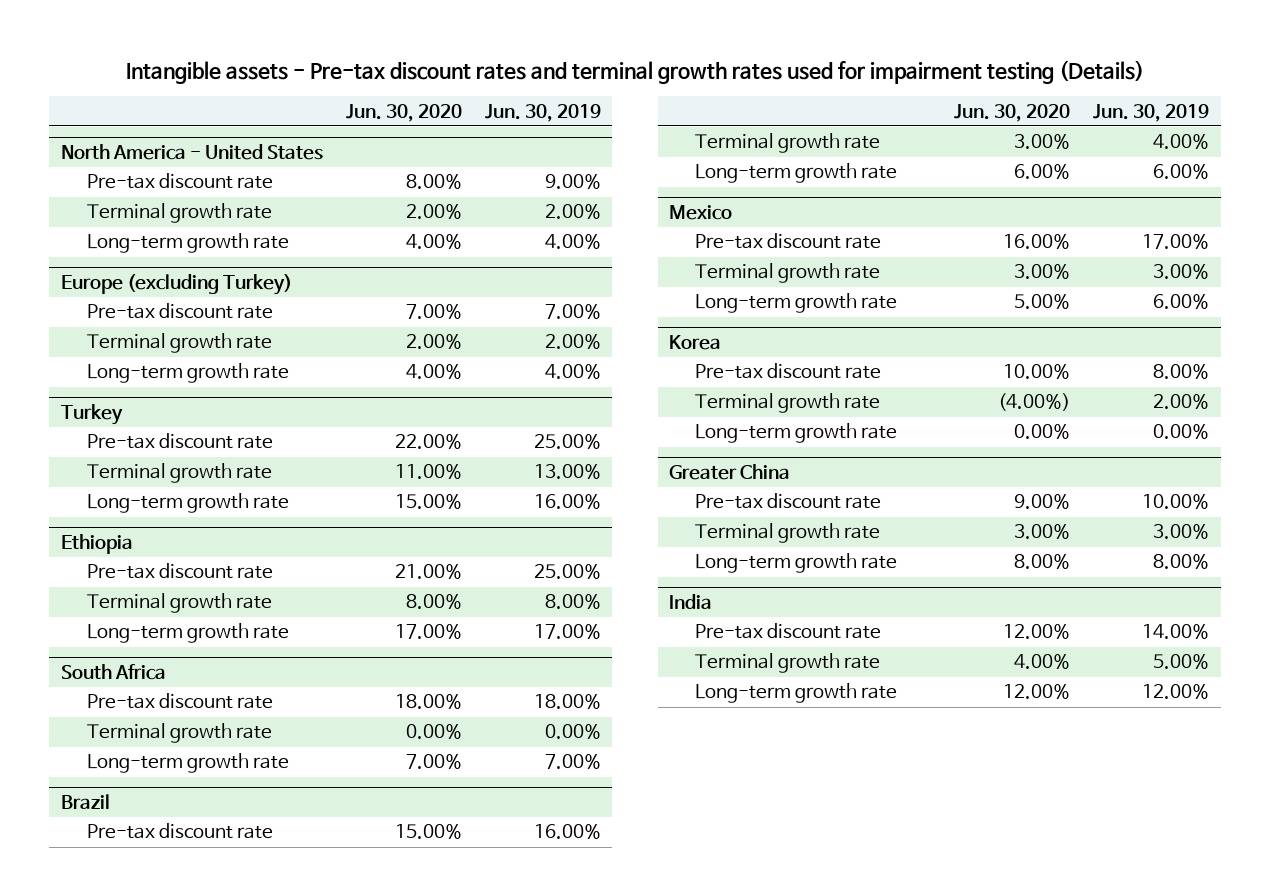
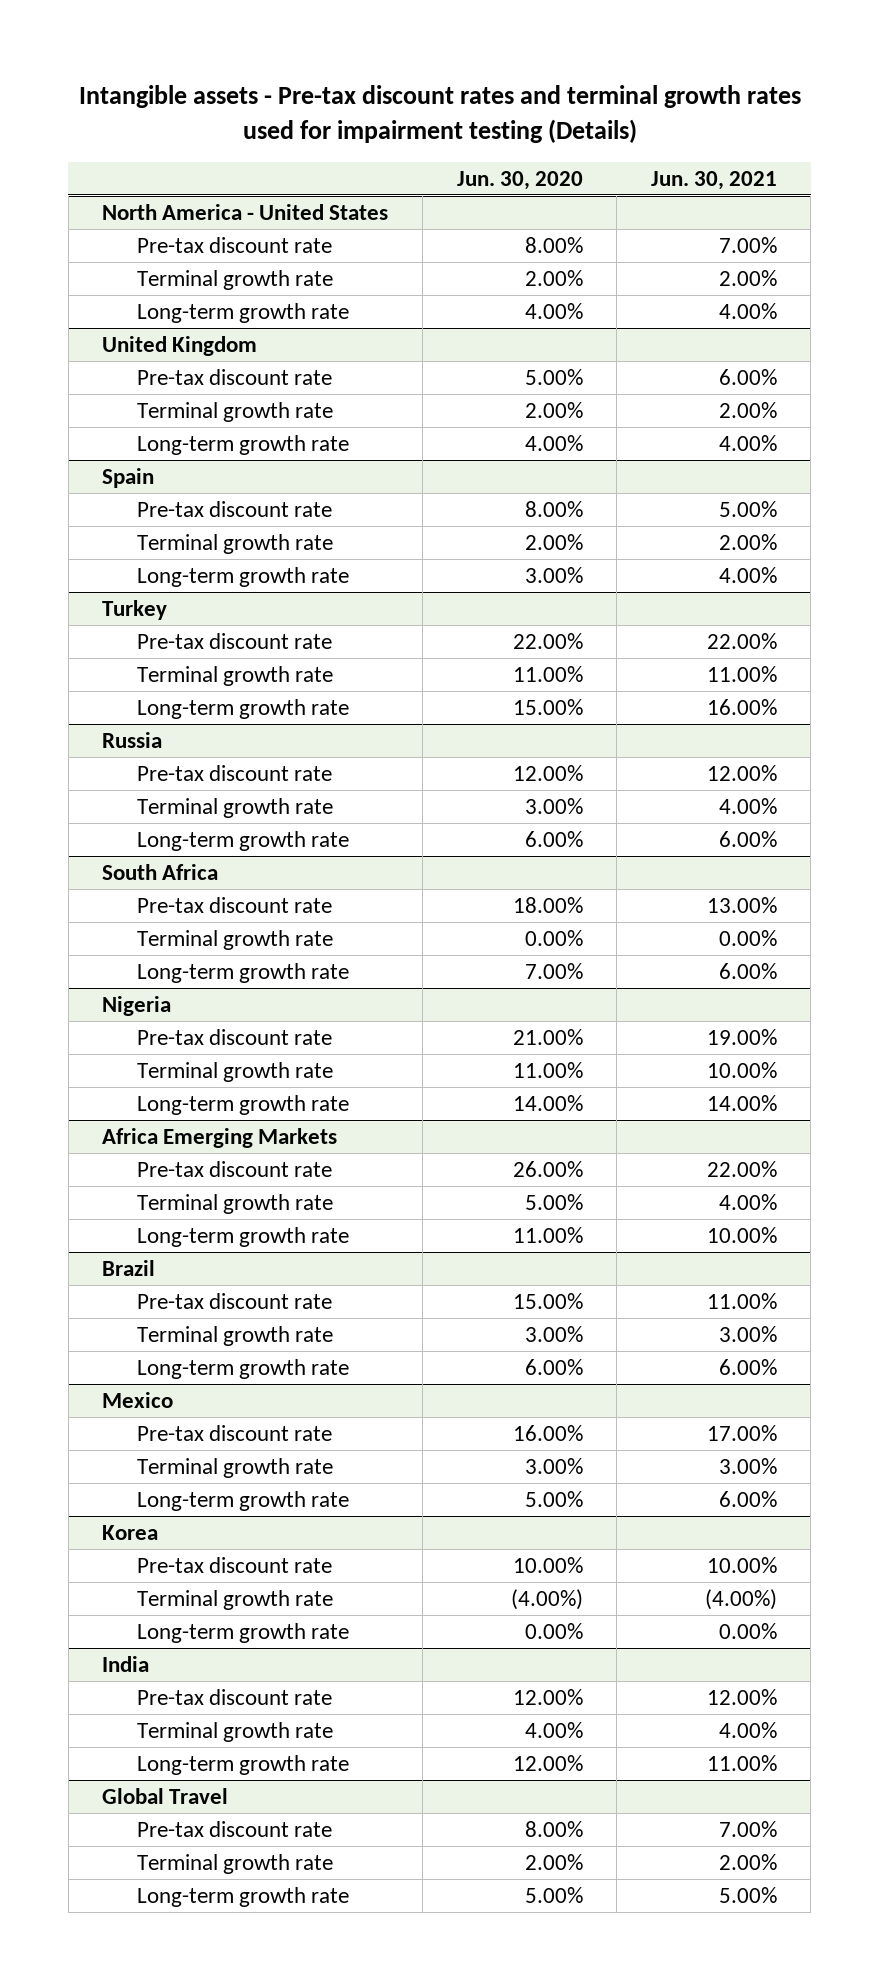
- | Jun. 30, 2020 | Jun. 30, 2019
+ | Jun. 30, 2020 | Jun. 30, 2021
- Europe (excluding Turkey)
- Pre-tax discount rate | 7.00% | 7.00%
+ United Kingdom
+ Pre-tax discount rate | 5.00% | 6.00%
+ Spain
+ Pre-tax discount rate | 8.00% | 5.00%
+ Terminal growth rate | 2.00% | 2.00%
+ Long-term growth rate | 3.00% | 4.00%
- Ethiopia
- Pre-tax discount rate | 21.00% | 25.00%
- Terminal growth rate | 8.00% | 8.00%
- Long-term growth rate | 17.00% | 17.00%
+ Russia
+ Pre-tax discount rate | 12.00% | 12.00%
+ Terminal growth rate | 3.00% | 4.00%
+ Long-term growth rate | 6.00% | 6.00%
+ Nigeria
+ Pre-tax discount rate | 21.00% | 19.00%
+ Terminal growth rate | 11.00% | 10.00%
+ Long-term growth rate | 14.00% | 14.00%
+ Africa Emerging Markets
+ Pre-tax discount rate | 26.00% | 22.00%
+ Terminal growth rate | 5.00% | 4.00%
+ Long-term growth rate | 11.00% | 10.00%
- Greater China
- Pre-tax discount rate | 9.00% | 10.00%
- Terminal growth rate | 3.00% | 3.00%
- Long-term growth rate | 8.00% | 8.00%
+ Global Travel
+ Pre-tax discount rate | 8.00% | 7.00%
+ Terminal growth rate | 2.00% | 2.00%
+ Long-term growth rate | 5.00% | 5.00%

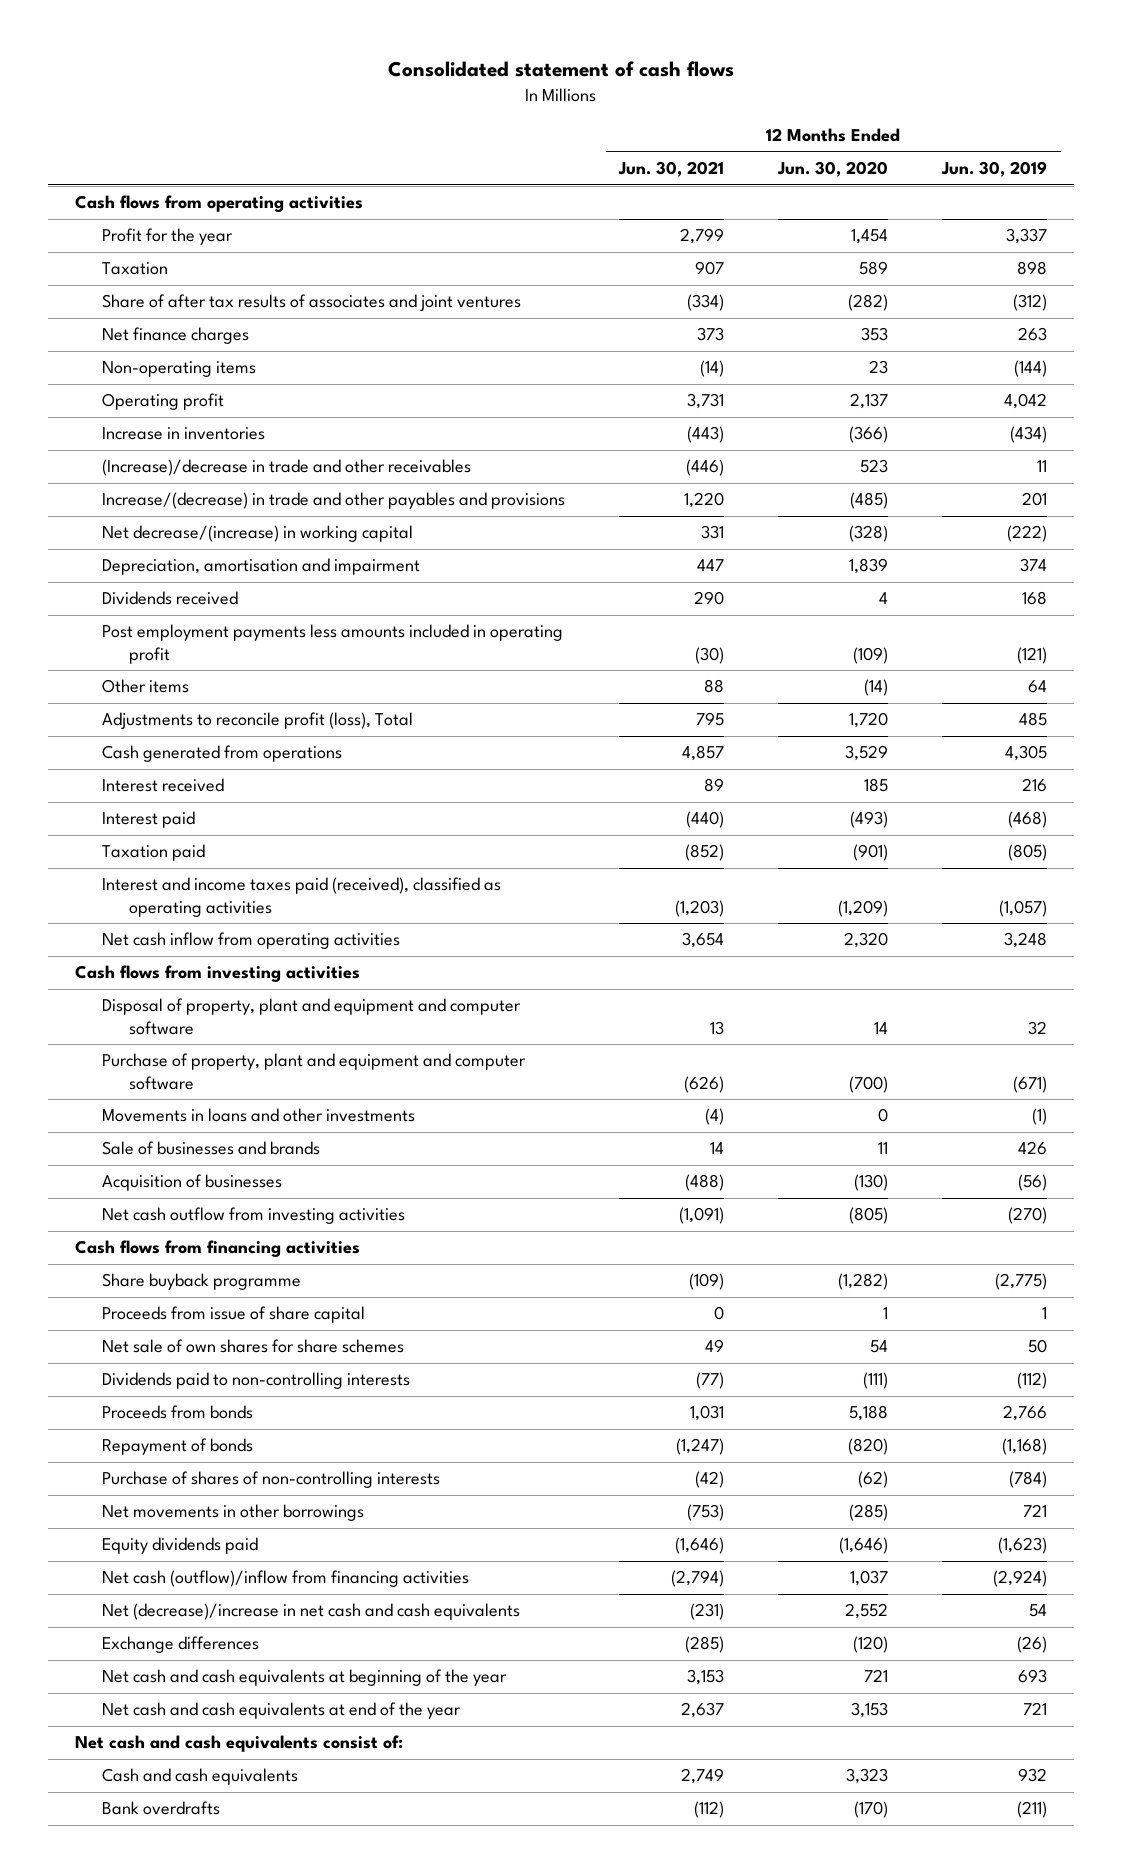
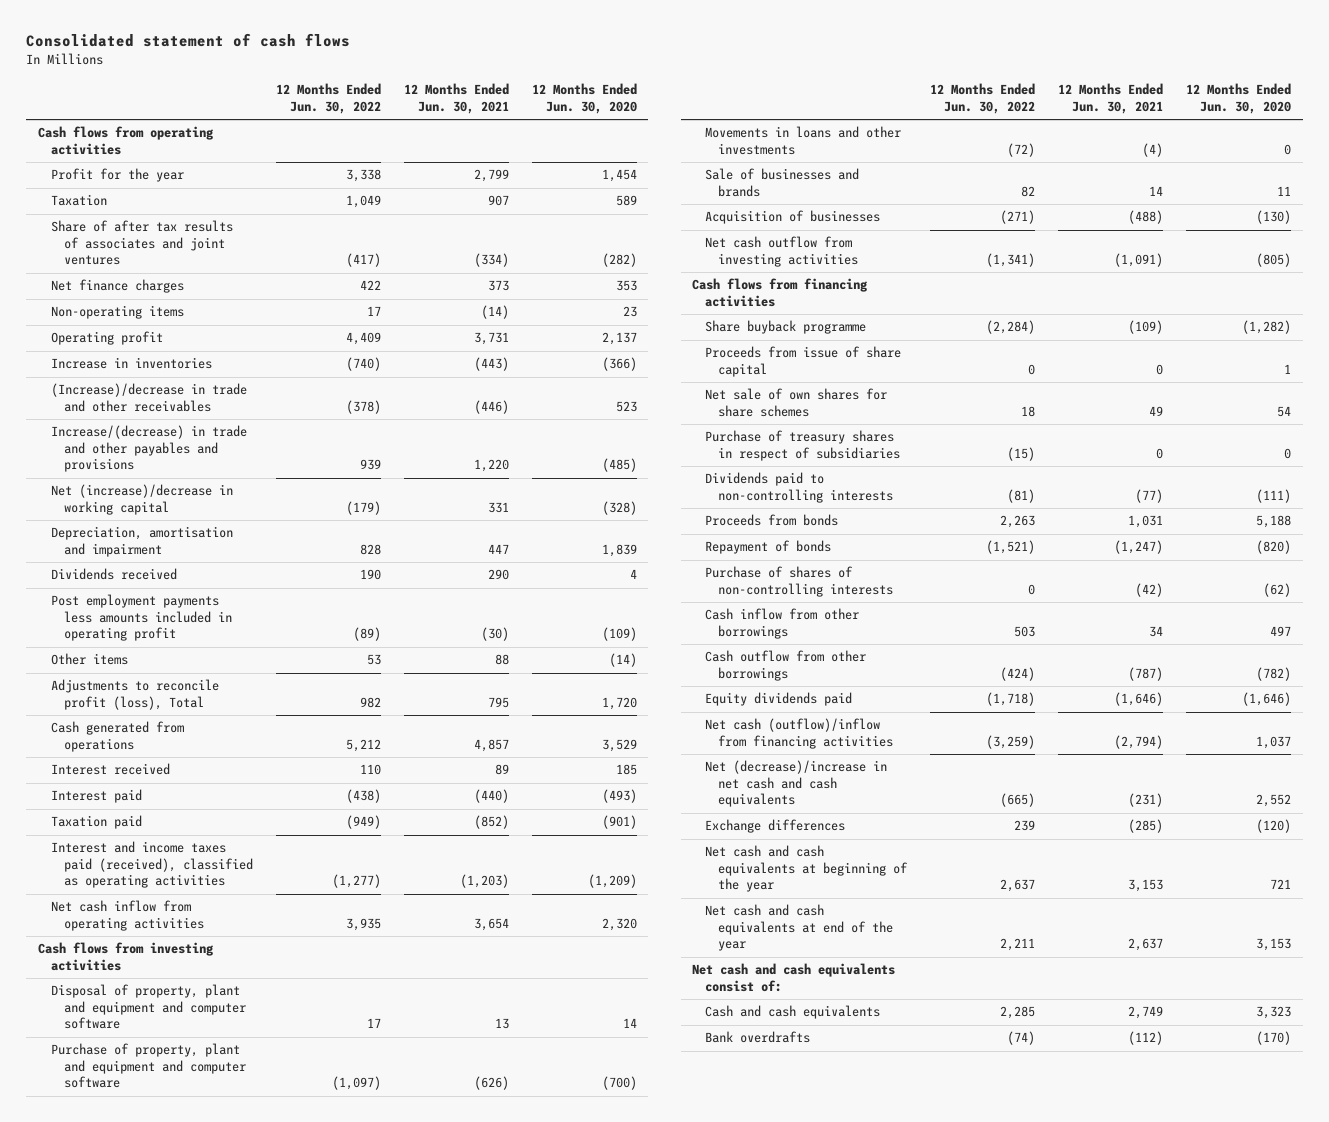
- | 12 Months Ended Jun. 30, 2021 | 12 Months Ended Jun. 30, 2020 | 12 Months Ended Jun. 30, 2019
+ | 12 Months Ended Jun. 30, 2022 | 12 Months Ended Jun. 30, 2021 | 12 Months Ended Jun. 30, 2020
- Net decrease/(increase) in working capital | 331 | (328) | (222)
+ Net (increase)/decrease in working capital | (179) | 331 | (328)
+ Purchase of treasury shares in respect of subsidiaries | (15) | 0 | 0
- Net movements in other borrowings | (753) | (285) | 721
+ Cash inflow from other borrowings | 503 | 34 | 497
+ Cash outflow from other borrowings | (424) | (787) | (782)

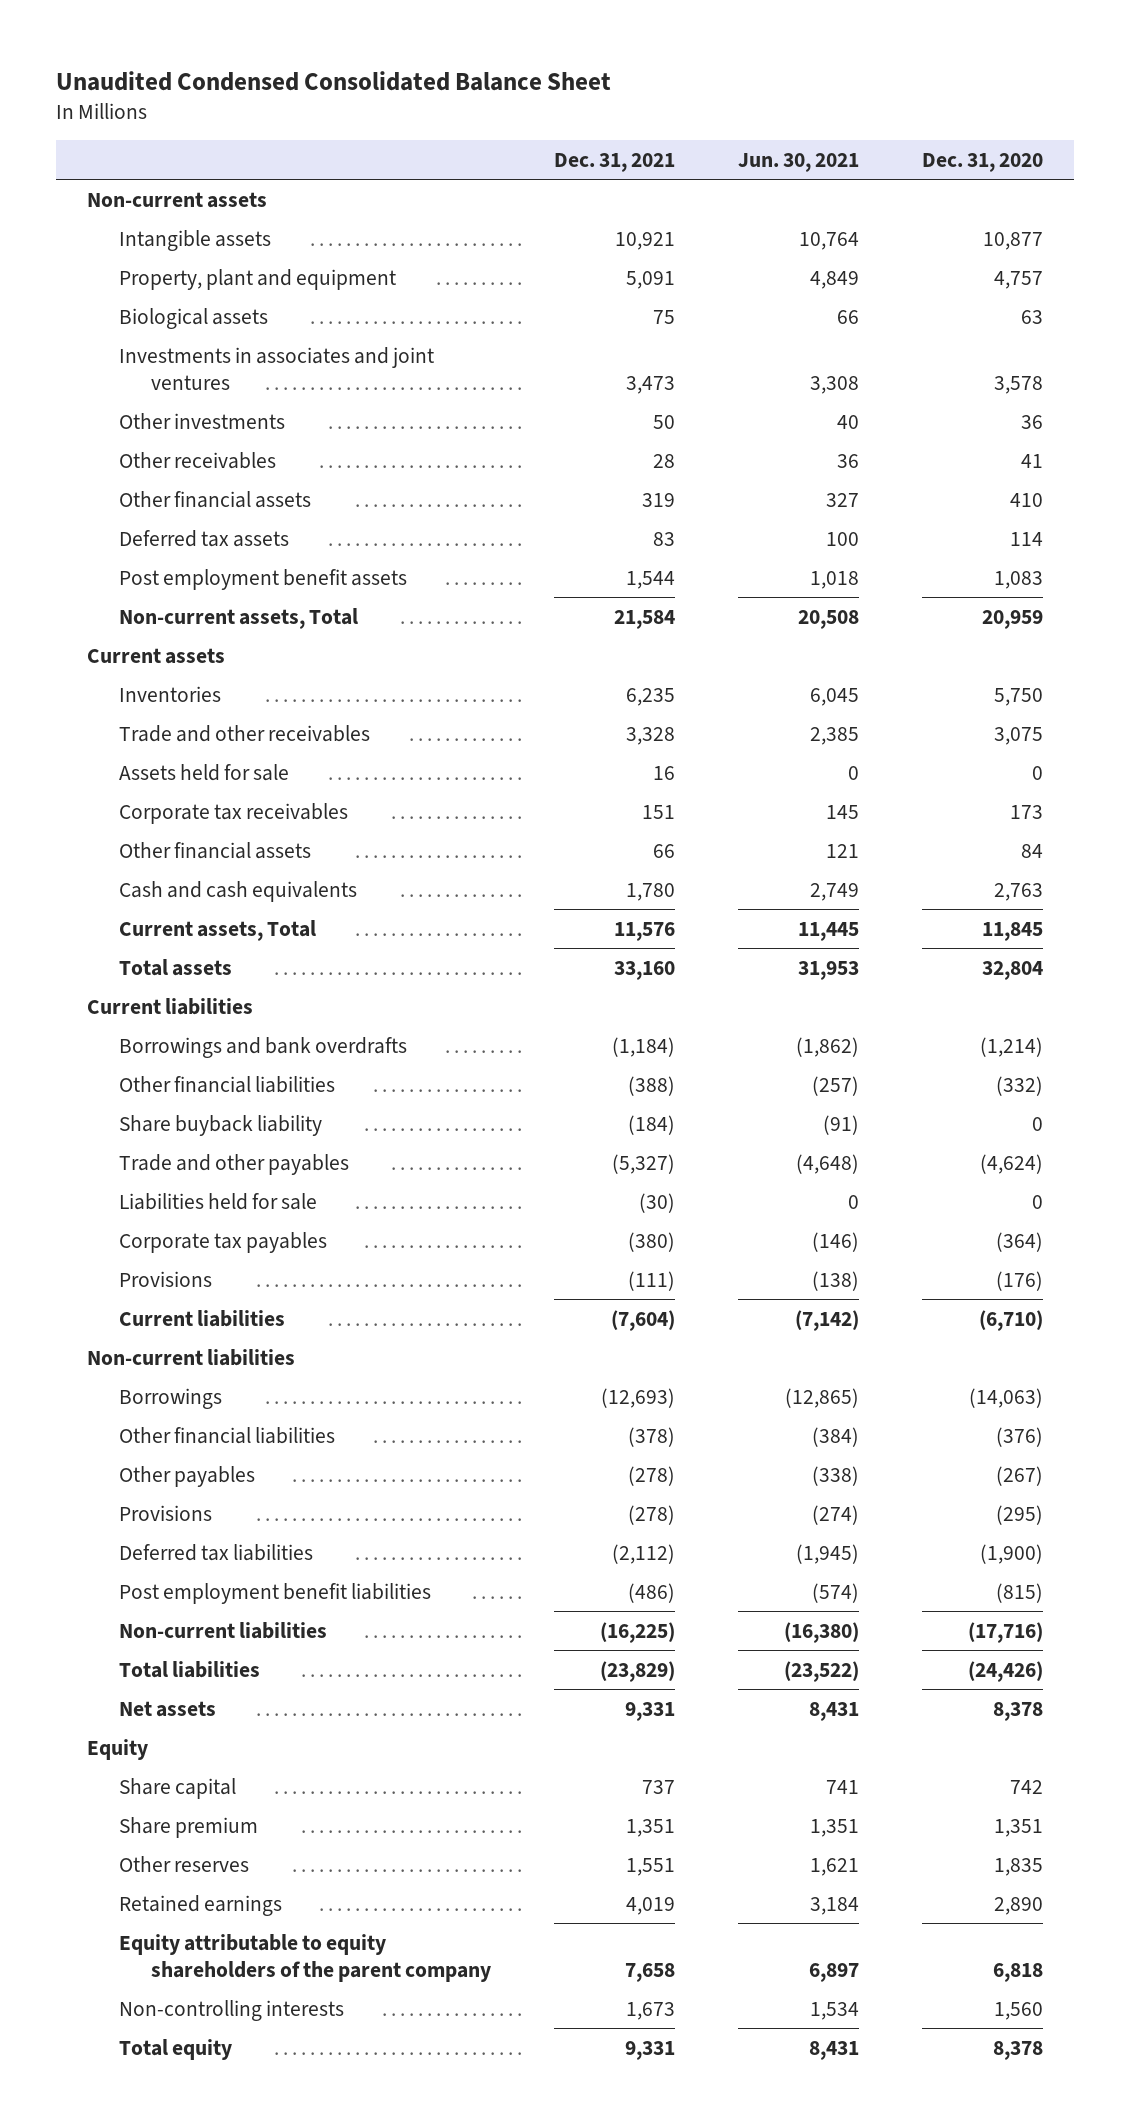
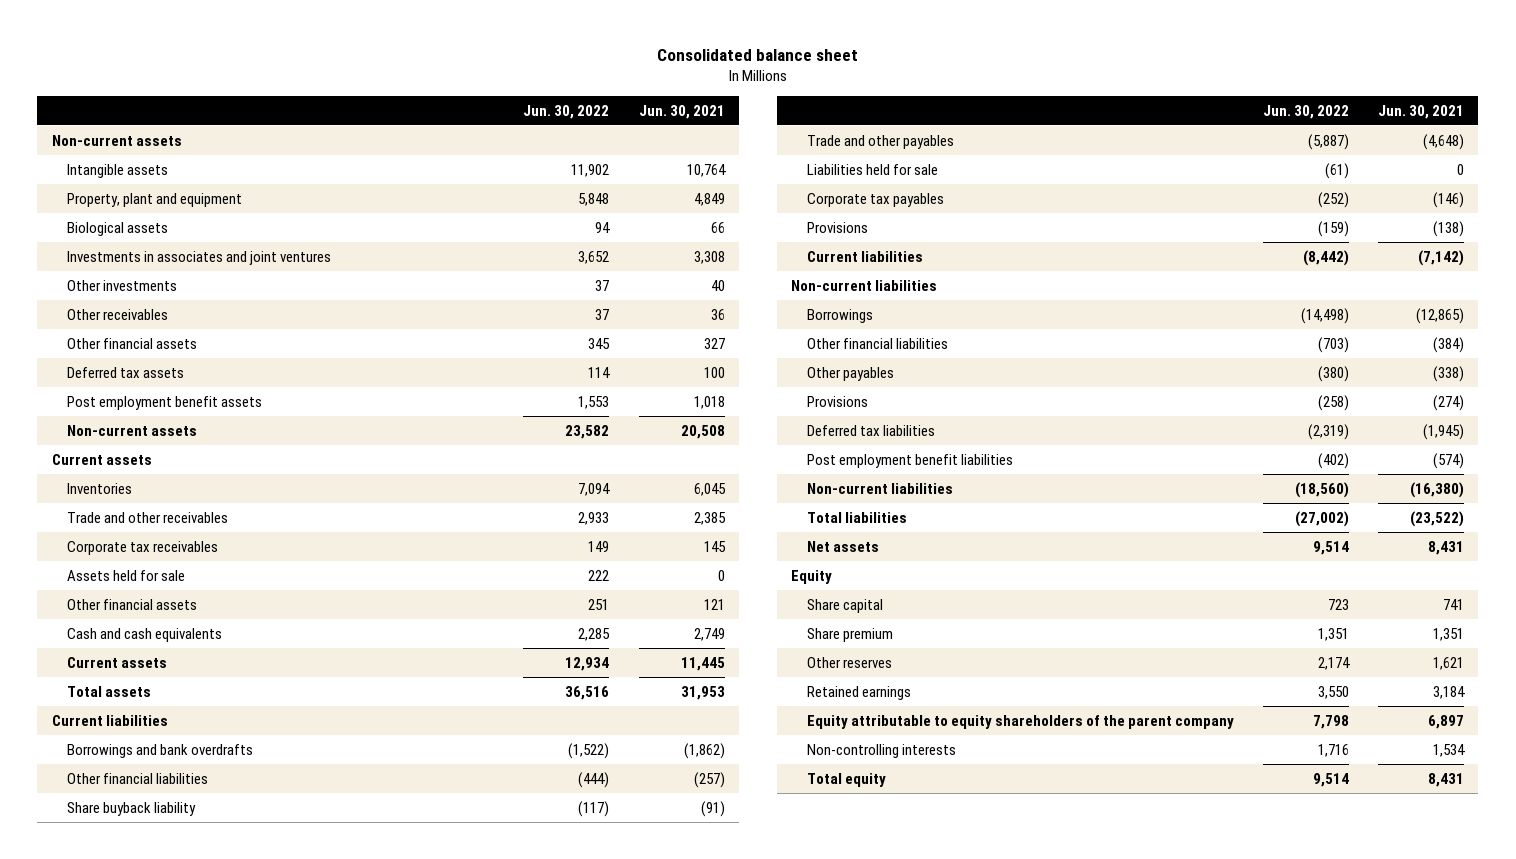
- Unaudited Condensed Consolidated Balance Sheet
+ Consolidated balance sheet
- | Dec. 31, 2021 | Jun. 30, 2021 | Dec. 31, 2020
+ | Jun. 30, 2022 | Jun. 30, 2021
- Non-current assets, Total | 21,584 | 20,508 | 20,959
+ Non-current assets | 23,582 | 20,508
moved down: Assets held for sale | 222 | 0
- Current assets, Total | 11,576 | 11,445 | 11,845
+ Current assets | 12,934 | 11,445

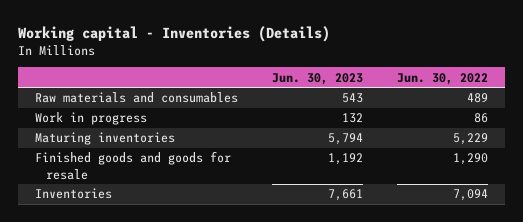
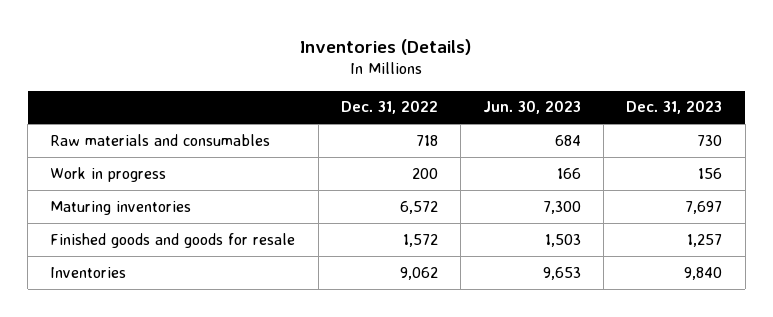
- Working capital - Inventories (Details)
+ Inventories (Details)
- | Jun. 30, 2023 | Jun. 30, 2022
+ | Dec. 31, 2022 | Jun. 30, 2023 | Dec. 31, 2023
- Raw materials and consumables | 543 | 489
- Work in progress | 132 | 86
- Maturing inventories | 5,794 | 5,229
- Finished goods and goods for resale | 1,192 | 1,290
- Inventories | 7,661 | 7,094
+ Raw materials and consumables | 718 | 684 | 730
+ Work in progress | 200 | 166 | 156
+ Maturing inventories | 6,572 | 7,300 | 7,697
+ Finished goods and goods for resale | 1,572 | 1,503 | 1,257
+ Inventories | 9,062 | 9,653 | 9,840

